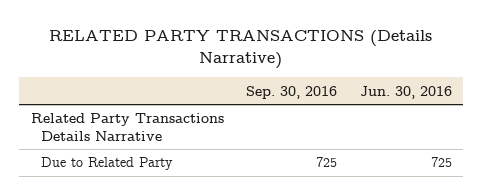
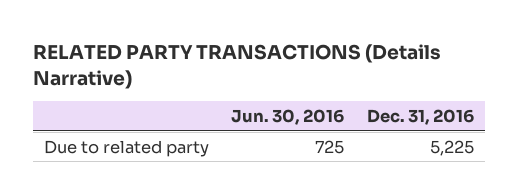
- | Sep. 30, 2016 | Jun. 30, 2016
+ | Jun. 30, 2016 | Dec. 31, 2016
- Related Party Transactions Details Narrative
- Due to Related Party | 725 | 725
+ Due to related party | 725 | 5,225

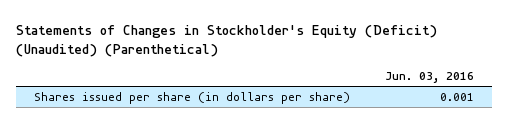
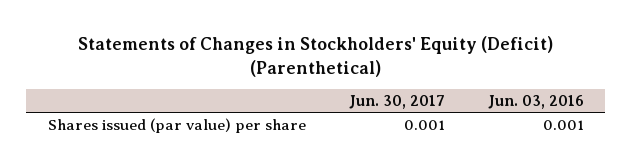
- Statements of Changes in Stockholder's Equity (Deficit) (Unaudited) (Parenthetical)
+ Statements of Changes in Stockholders' Equity (Deficit) (Parenthetical)
- | Jun. 03, 2016
+ | Jun. 30, 2017 | Jun. 03, 2016
- Shares issued per share (in dollars per share) | 0.001
+ Shares issued (par value) per share | 0.001 | 0.001

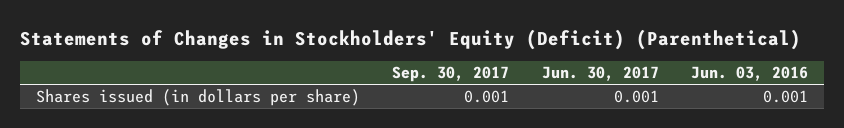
- | Jun. 30, 2017 | Jun. 03, 2016
+ | Sep. 30, 2017 | Jun. 30, 2017 | Jun. 03, 2016
- Shares issued (par value) per share | 0.001 | 0.001
+ Shares issued (in dollars per share) | 0.001 | 0.001 | 0.001

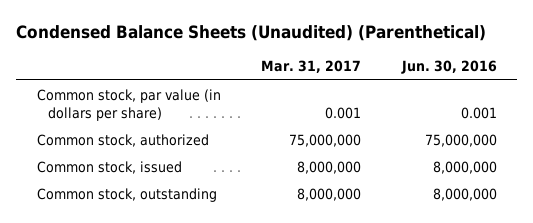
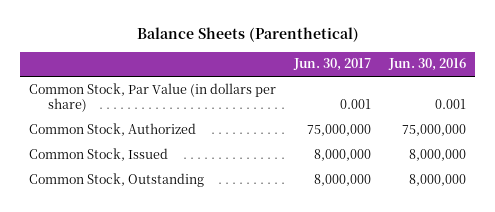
- Condensed Balance Sheets (Unaudited) (Parenthetical)
+ Balance Sheets (Parenthetical)
- | Mar. 31, 2017 | Jun. 30, 2016
+ | Jun. 30, 2017 | Jun. 30, 2016
- Common stock, par value (in dollars per share) | 0.001 | 0.001
- Common stock, authorized | 75,000,000 | 75,000,000
- Common stock, issued | 8,000,000 | 8,000,000
- Common stock, outstanding | 8,000,000 | 8,000,000
+ Common Stock, Par Value (in dollars per share) | 0.001 | 0.001
+ Common Stock, Authorized | 75,000,000 | 75,000,000
+ Common Stock, Issued | 8,000,000 | 8,000,000
+ Common Stock, Outstanding | 8,000,000 | 8,000,000

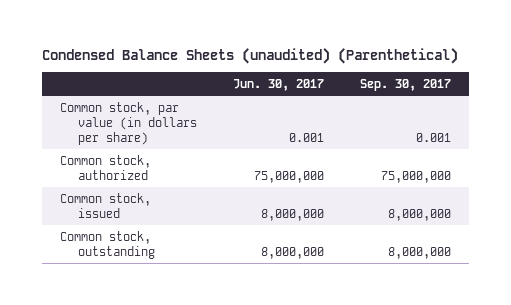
- Balance Sheets (Parenthetical)
+ Condensed Balance Sheets (unaudited) (Parenthetical)
- | Jun. 30, 2017 | Jun. 30, 2016
+ | Jun. 30, 2017 | Sep. 30, 2017
- Common Stock, Par Value (in dollars per share) | 0.001 | 0.001
- Common Stock, Authorized | 75,000,000 | 75,000,000
- Common Stock, Issued | 8,000,000 | 8,000,000
- Common Stock, Outstanding | 8,000,000 | 8,000,000
+ Common stock, par value (in dollars per share) | 0.001 | 0.001
+ Common stock, authorized | 75,000,000 | 75,000,000
+ Common stock, issued | 8,000,000 | 8,000,000
+ Common stock, outstanding | 8,000,000 | 8,000,000

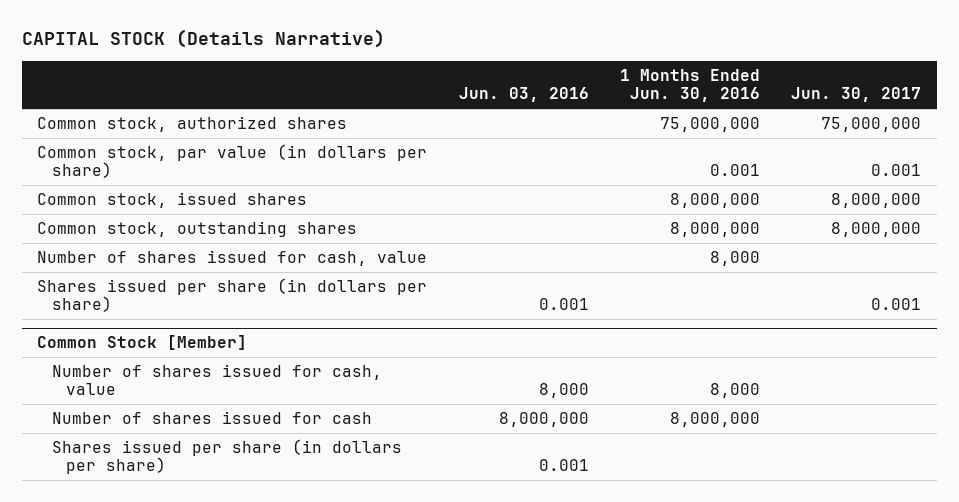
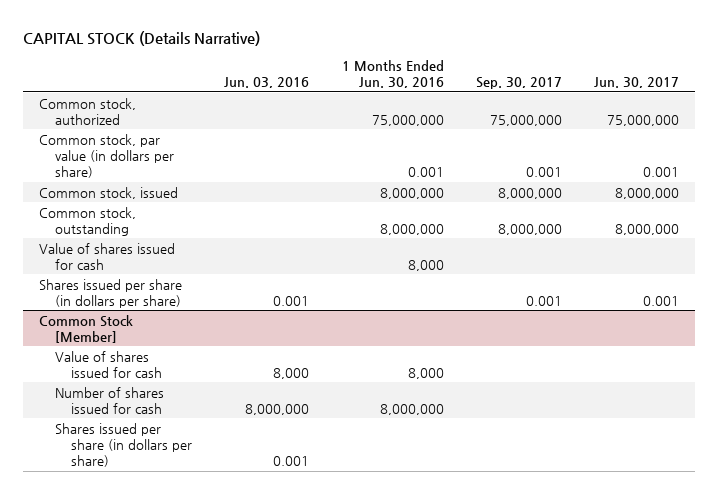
- | Jun. 03, 2016 | 1 Months Ended Jun. 30, 2016 | Jun. 30, 2017
+ | Jun. 03, 2016 | 1 Months Ended Jun. 30, 2016 | Sep. 30, 2017 | Jun. 30, 2017
- Common stock, authorized shares | | 75,000,000 | 75,000,000
+ Common stock, authorized | | 75,000,000 | 75,000,000 | 75,000,000
- Common stock, issued shares | | 8,000,000 | 8,000,000
- Common stock, outstanding shares | | 8,000,000 | 8,000,000
- Number of shares issued for cash, value | | 8,000 |
+ Common stock, issued | | 8,000,000 | 8,000,000 | 8,000,000
+ Common stock, outstanding | | 8,000,000 | 8,000,000 | 8,000,000
+ Value of shares issued for cash | | 8,000 | |
@ Common Stock [Member]
- Number of shares issued for cash, value | 8,000 | 8,000 |
+ Value of shares issued for cash | 8,000 | 8,000 | |

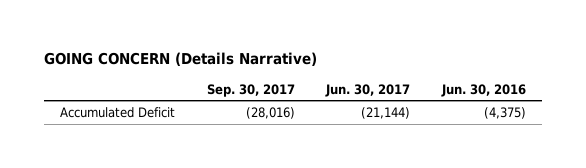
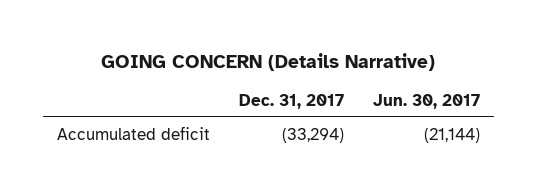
- | Sep. 30, 2017 | Jun. 30, 2017 | Jun. 30, 2016
+ | Dec. 31, 2017 | Jun. 30, 2017
- Accumulated Deficit | (28,016) | (21,144) | (4,375)
+ Accumulated deficit | (33,294) | (21,144)

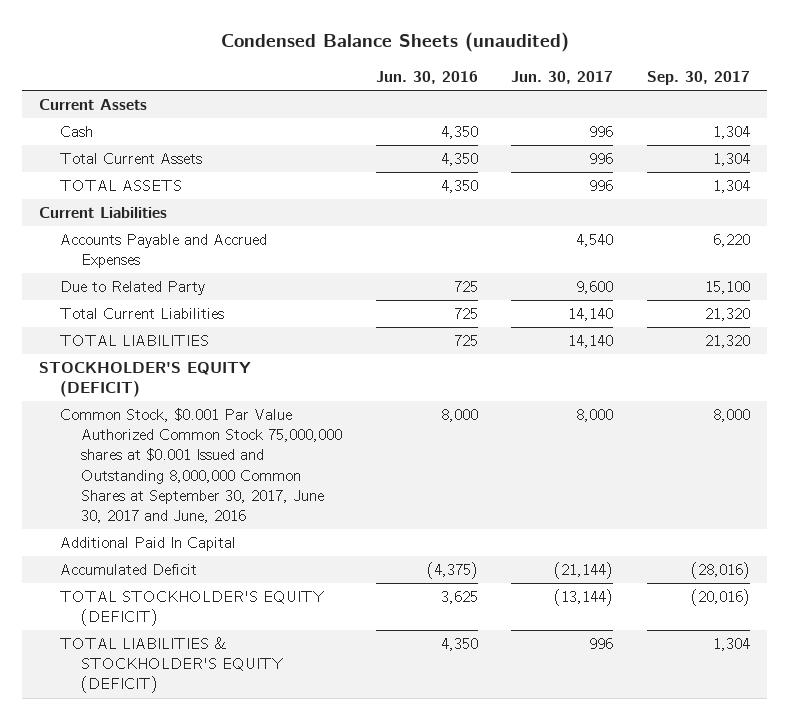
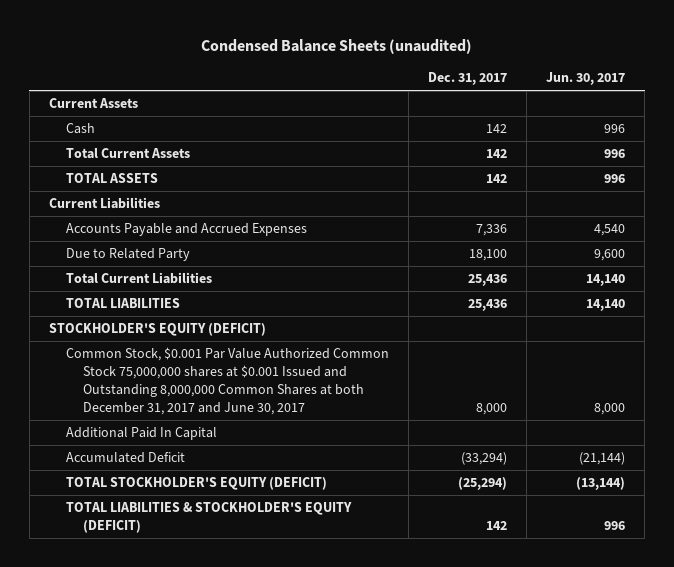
- | Jun. 30, 2016 | Jun. 30, 2017 | Sep. 30, 2017
+ | Dec. 31, 2017 | Jun. 30, 2017
- Common Stock, $0.001 Par Value Authorized Common Stock 75,000,000 shares at $0.001 Issued and Outstanding 8,000,000 Common Shares at September 30, 2017, June 30, 2017 and June, 2016 | 8,000 | 8,000 | 8,000
+ Common Stock, $0.001 Par Value Authorized Common Stock 75,000,000 shares at $0.001 Issued and Outstanding 8,000,000 Common Shares at both December 31, 2017 and June 30, 2017 | 8,000 | 8,000

